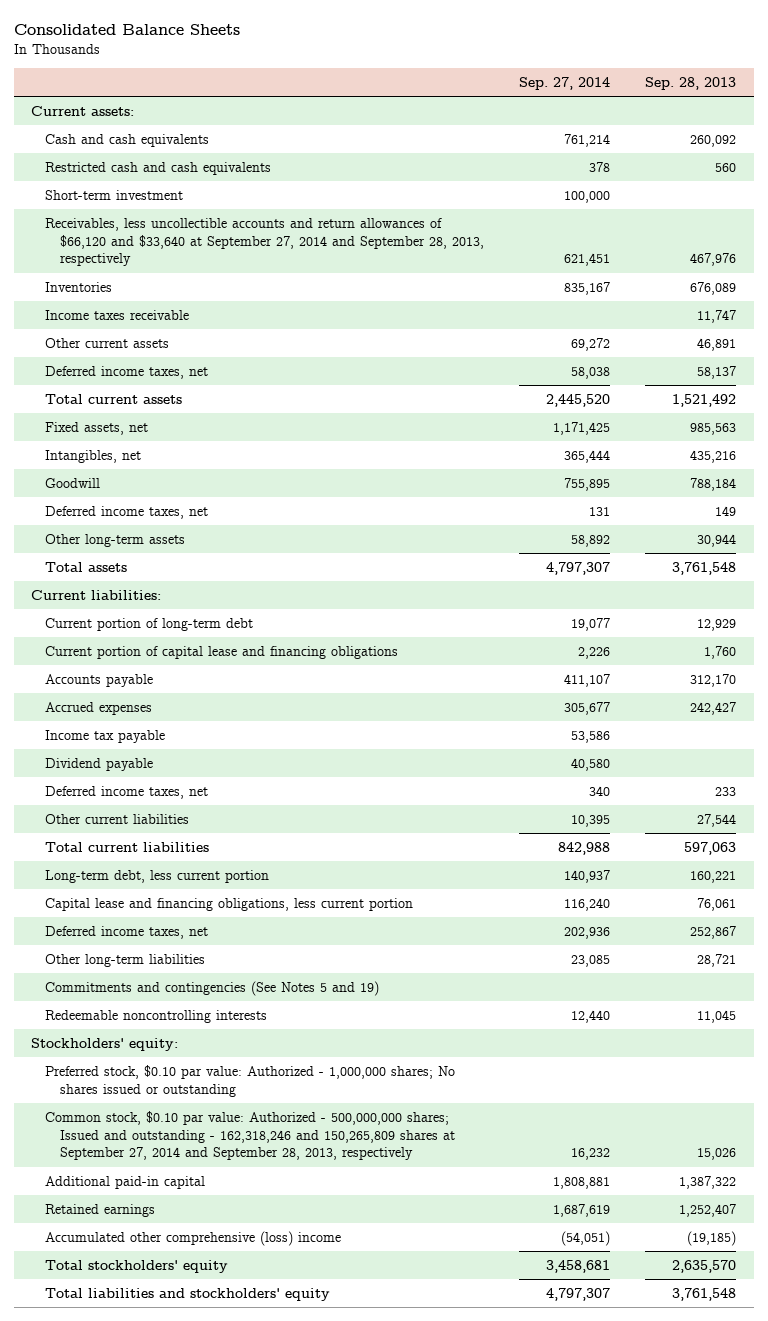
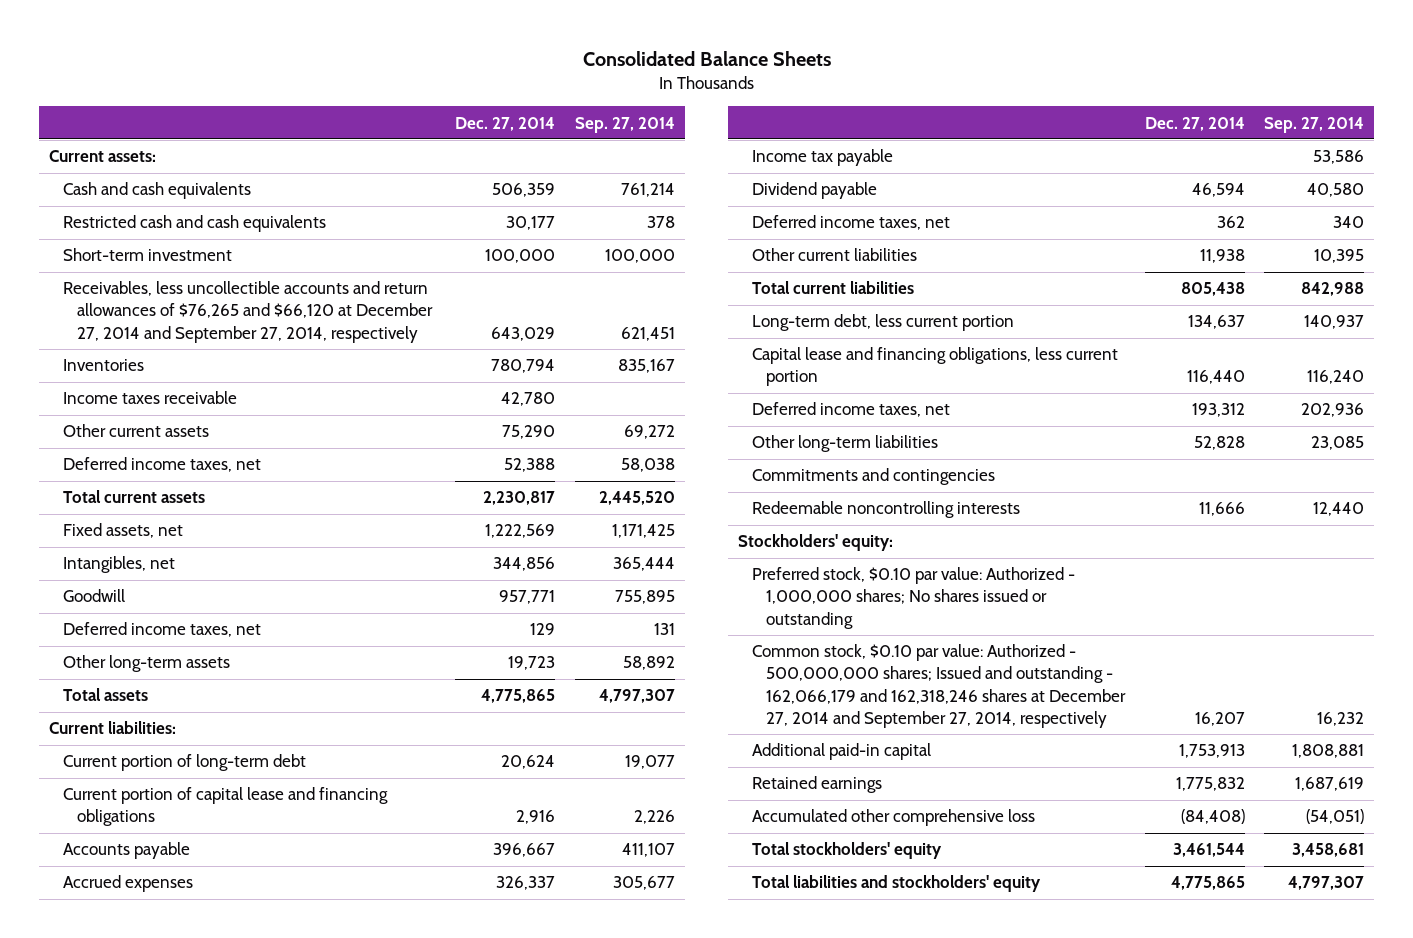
- | Sep. 27, 2014 | Sep. 28, 2013
+ | Dec. 27, 2014 | Sep. 27, 2014
- Receivables, less uncollectible accounts and return allowances of $66,120 and $33,640 at September 27, 2014 and September 28, 2013, respectively | 621,451 | 467,976
+ Receivables, less uncollectible accounts and return allowances of $76,265 and $66,120 at December 27, 2014 and September 27, 2014, respectively | 643,029 | 621,451
- Commitments and contingencies (See Notes 5 and 19)
+ Commitments and contingencies
- Common stock, $0.10 par value: Authorized - 500,000,000 shares; Issued and outstanding - 162,318,246 and 150,265,809 shares at September 27, 2014 and September 28, 2013, respectively | 16,232 | 15,026
+ Common stock, $0.10 par value: Authorized - 500,000,000 shares; Issued and outstanding - 162,066,179 and 162,318,246 shares at December 27, 2014 and September 27, 2014, respectively | 16,207 | 16,232
- Accumulated other comprehensive (loss) income | (54,051) | (19,185)
+ Accumulated other comprehensive loss | (84,408) | (54,051)

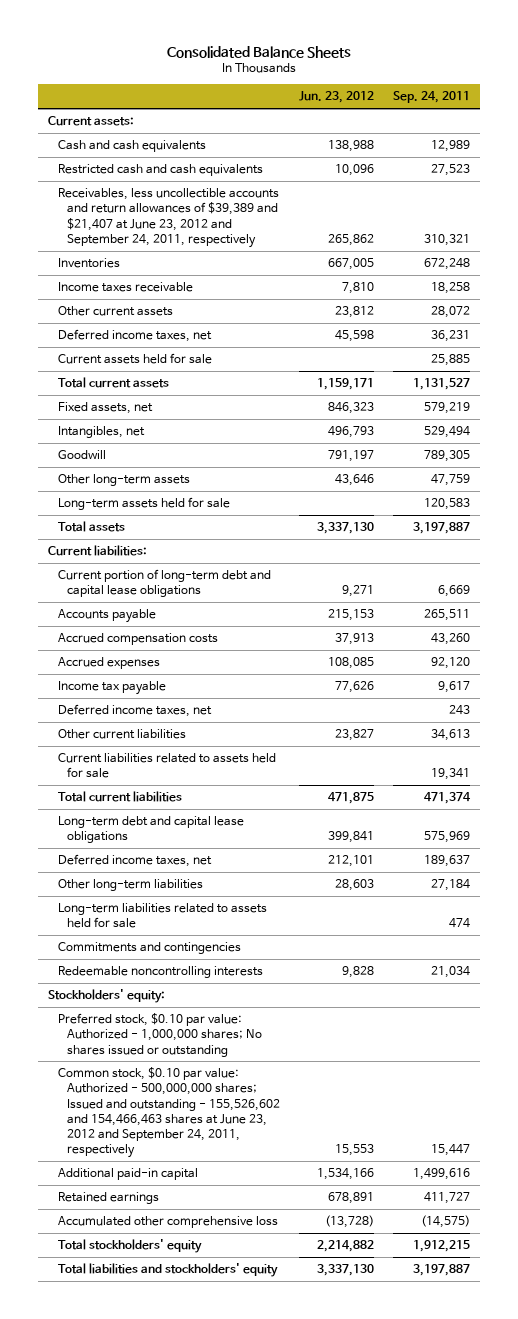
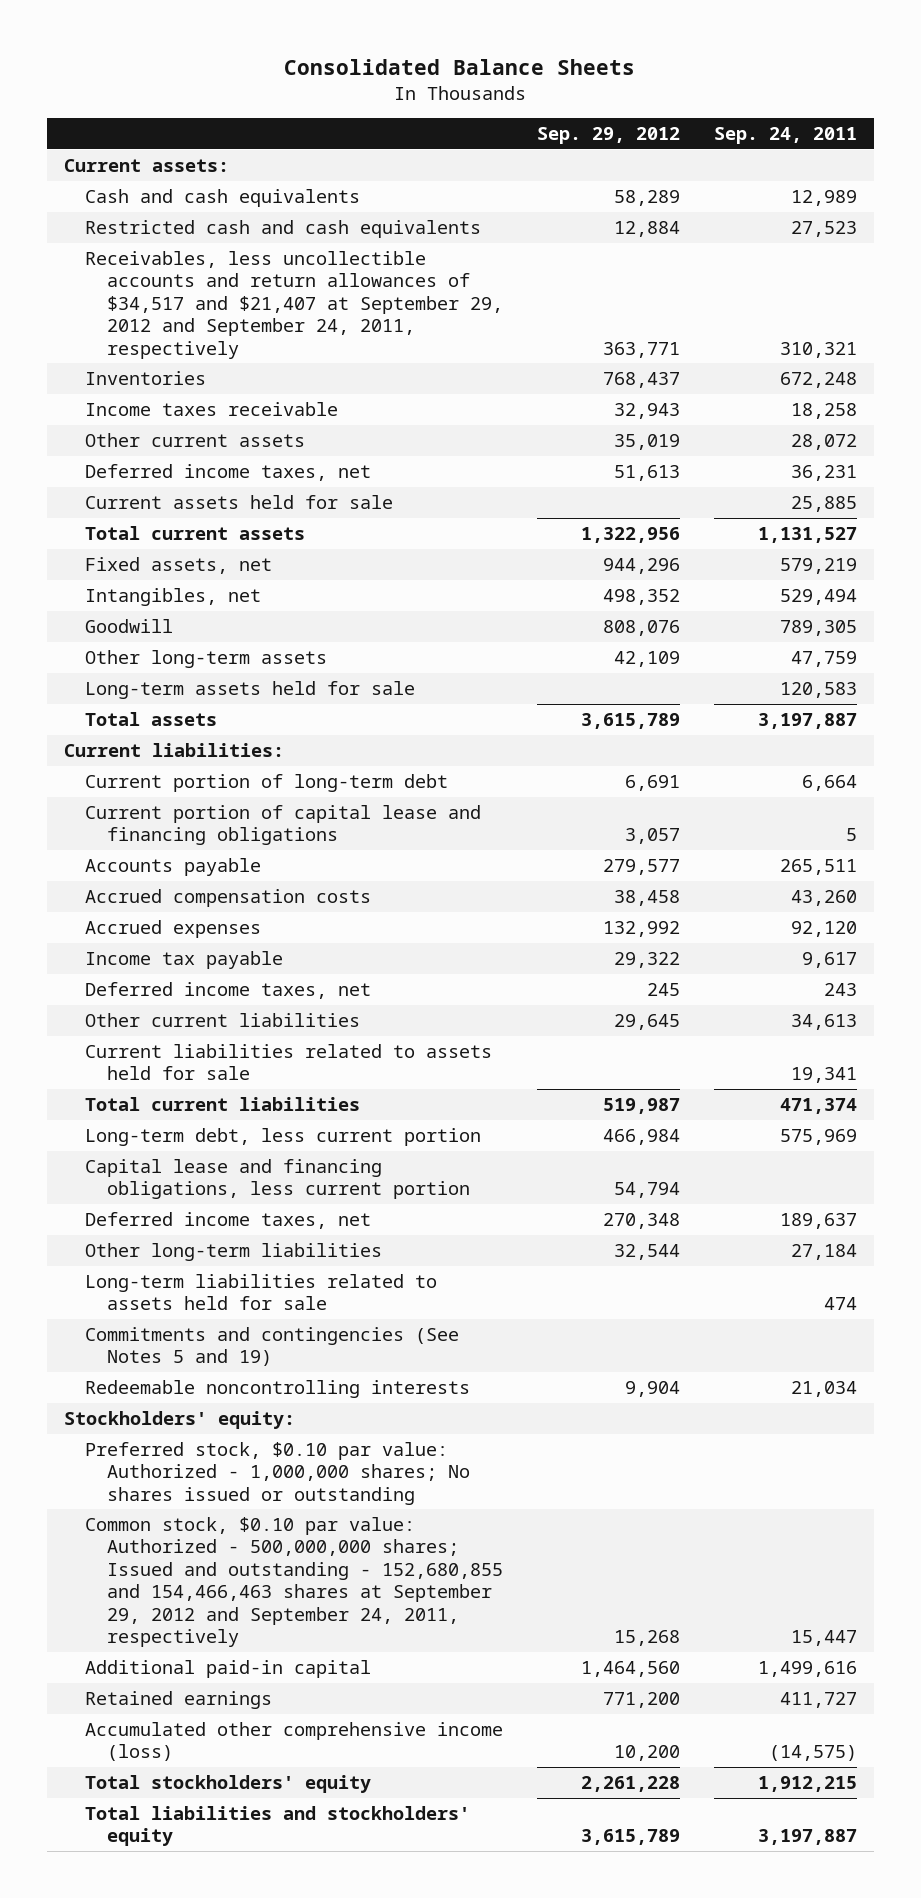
- | Jun. 23, 2012 | Sep. 24, 2011
+ | Sep. 29, 2012 | Sep. 24, 2011
- Receivables, less uncollectible accounts and return allowances of $39,389 and $21,407 at June 23, 2012 and September 24, 2011, respectively | 265,862 | 310,321
+ Receivables, less uncollectible accounts and return allowances of $34,517 and $21,407 at September 29, 2012 and September 24, 2011, respectively | 363,771 | 310,321
- Current portion of long-term debt and capital lease obligations | 9,271 | 6,669
+ Current portion of long-term debt | 6,691 | 6,664
+ Current portion of capital lease and financing obligations | 3,057 | 5
- Long-term debt and capital lease obligations | 399,841 | 575,969
+ Long-term debt, less current portion | 466,984 | 575,969
+ Capital lease and financing obligations, less current portion | 54,794 |
- Commitments and contingencies
+ Commitments and contingencies (See Notes 5 and 19)
- Common stock, $0.10 par value: Authorized - 500,000,000 shares; Issued and outstanding - 155,526,602 and 154,466,463 shares at June 23, 2012 and September 24, 2011, respectively | 15,553 | 15,447
+ Common stock, $0.10 par value: Authorized - 500,000,000 shares; Issued and outstanding - 152,680,855 and 154,466,463 shares at September 29, 2012 and September 24, 2011, respectively | 15,268 | 15,447
- Accumulated other comprehensive loss | (13,728) | (14,575)
+ Accumulated other comprehensive income (loss) | 10,200 | (14,575)

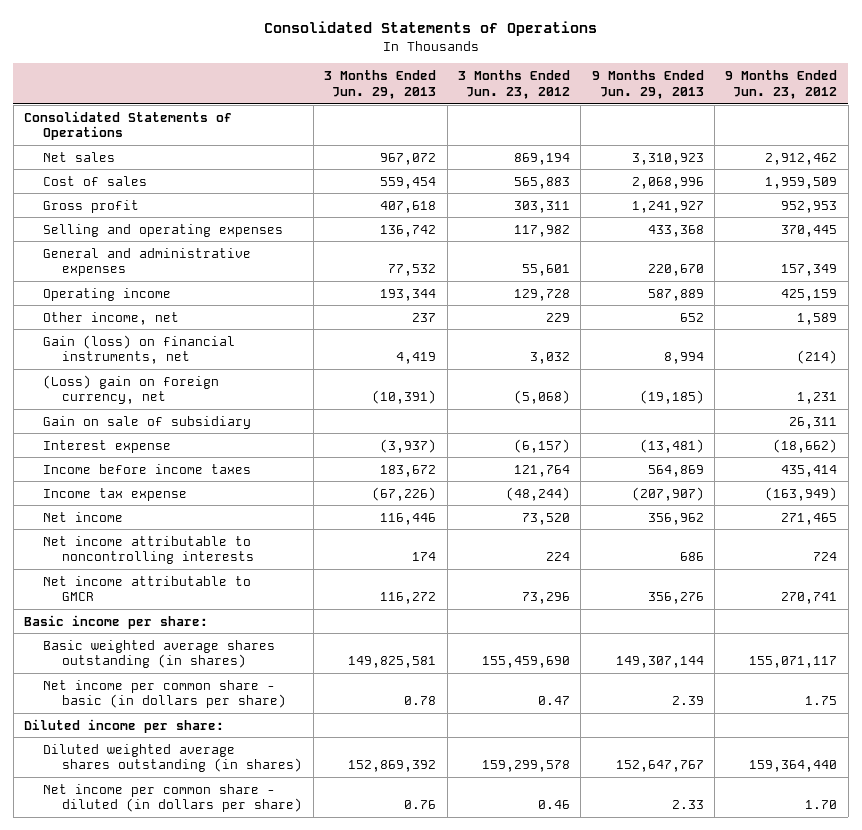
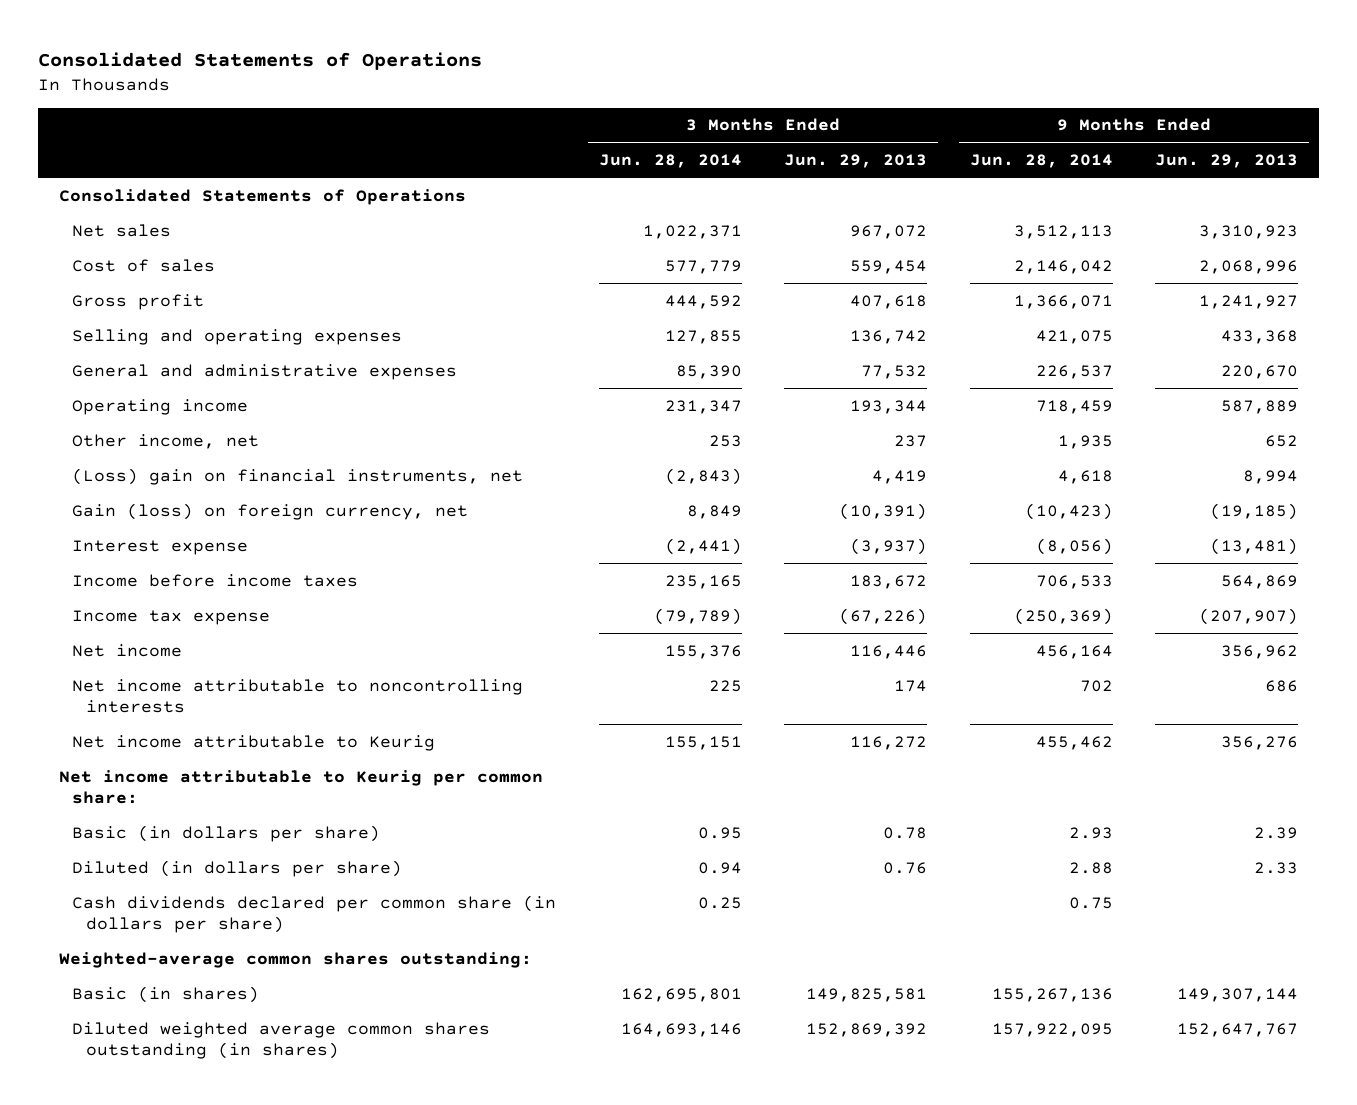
- | 3 Months Ended Jun. 29, 2013 | 3 Months Ended Jun. 23, 2012 | 9 Months Ended Jun. 29, 2013 | 9 Months Ended Jun. 23, 2012
+ | 3 Months Ended Jun. 28, 2014 | 3 Months Ended Jun. 29, 2013 | 9 Months Ended Jun. 28, 2014 | 9 Months Ended Jun. 29, 2013
- Gain (loss) on financial instruments, net | 4,419 | 3,032 | 8,994 | (214)
- (Loss) gain on foreign currency, net | (10,391) | (5,068) | (19,185) | 1,231
- Gain on sale of subsidiary | | | | 26,311
+ (Loss) gain on financial instruments, net | (2,843) | 4,419 | 4,618 | 8,994
+ Gain (loss) on foreign currency, net | 8,849 | (10,391) | (10,423) | (19,185)
- Net income attributable to GMCR | 116,272 | 73,296 | 356,276 | 270,741
- Basic income per share:
- Basic weighted average shares outstanding (in shares) | 149,825,581 | 155,459,690 | 149,307,144 | 155,071,117
- Net income per common share - basic (in dollars per share) | 0.78 | 0.47 | 2.39 | 1.75
- Diluted income per share:
- Diluted weighted average shares outstanding (in shares) | 152,869,392 | 159,299,578 | 152,647,767 | 159,364,440
- Net income per common share - diluted (in dollars per share) | 0.76 | 0.46 | 2.33 | 1.70
+ Net income attributable to Keurig | 155,151 | 116,272 | 455,462 | 356,276
+ Net income attributable to Keurig per common share:
+ Basic (in dollars per share) | 0.95 | 0.78 | 2.93 | 2.39
+ Diluted (in dollars per share) | 0.94 | 0.76 | 2.88 | 2.33
+ Cash dividends declared per common share (in dollars per share) | 0.25 | | 0.75 |
+ Weighted-average common shares outstanding:
+ Basic (in shares) | 162,695,801 | 149,825,581 | 155,267,136 | 149,307,144
+ Diluted weighted average common shares outstanding (in shares) | 164,693,146 | 152,869,392 | 157,922,095 | 152,647,767

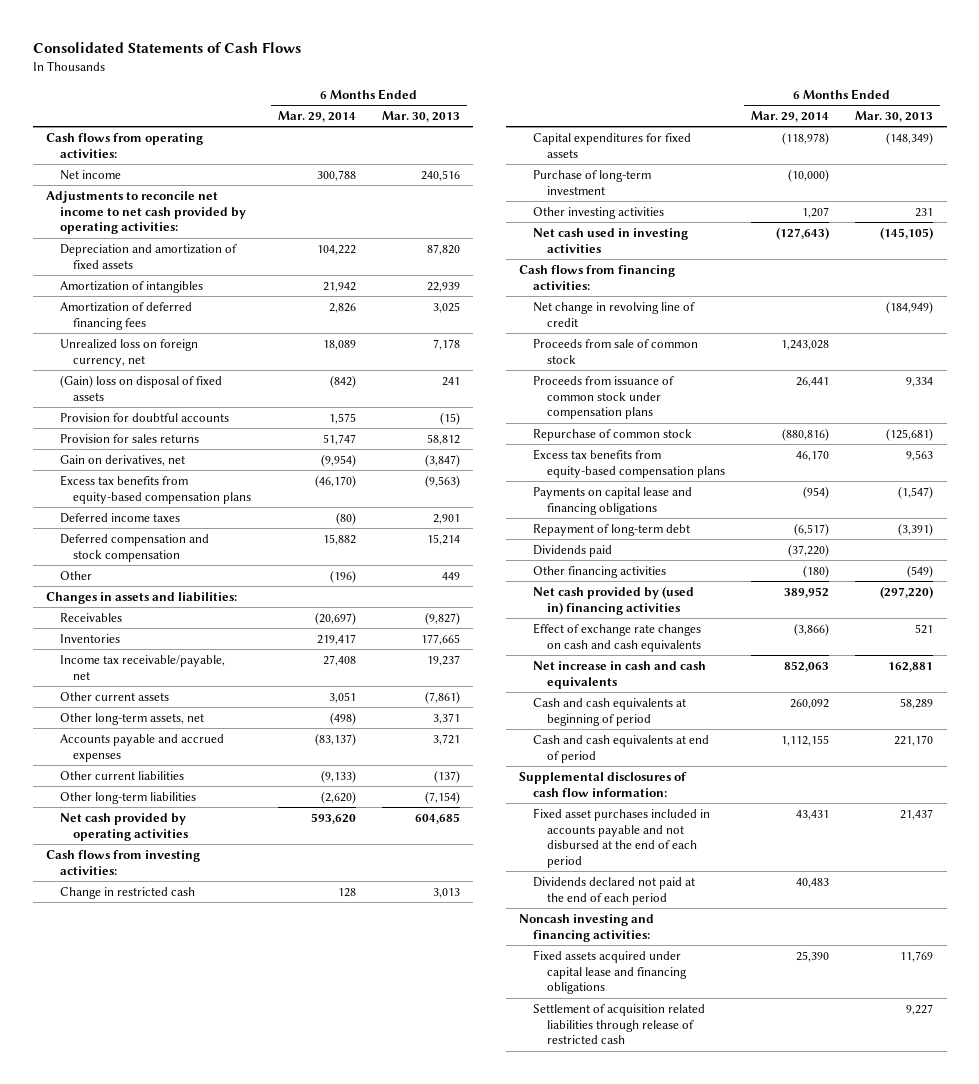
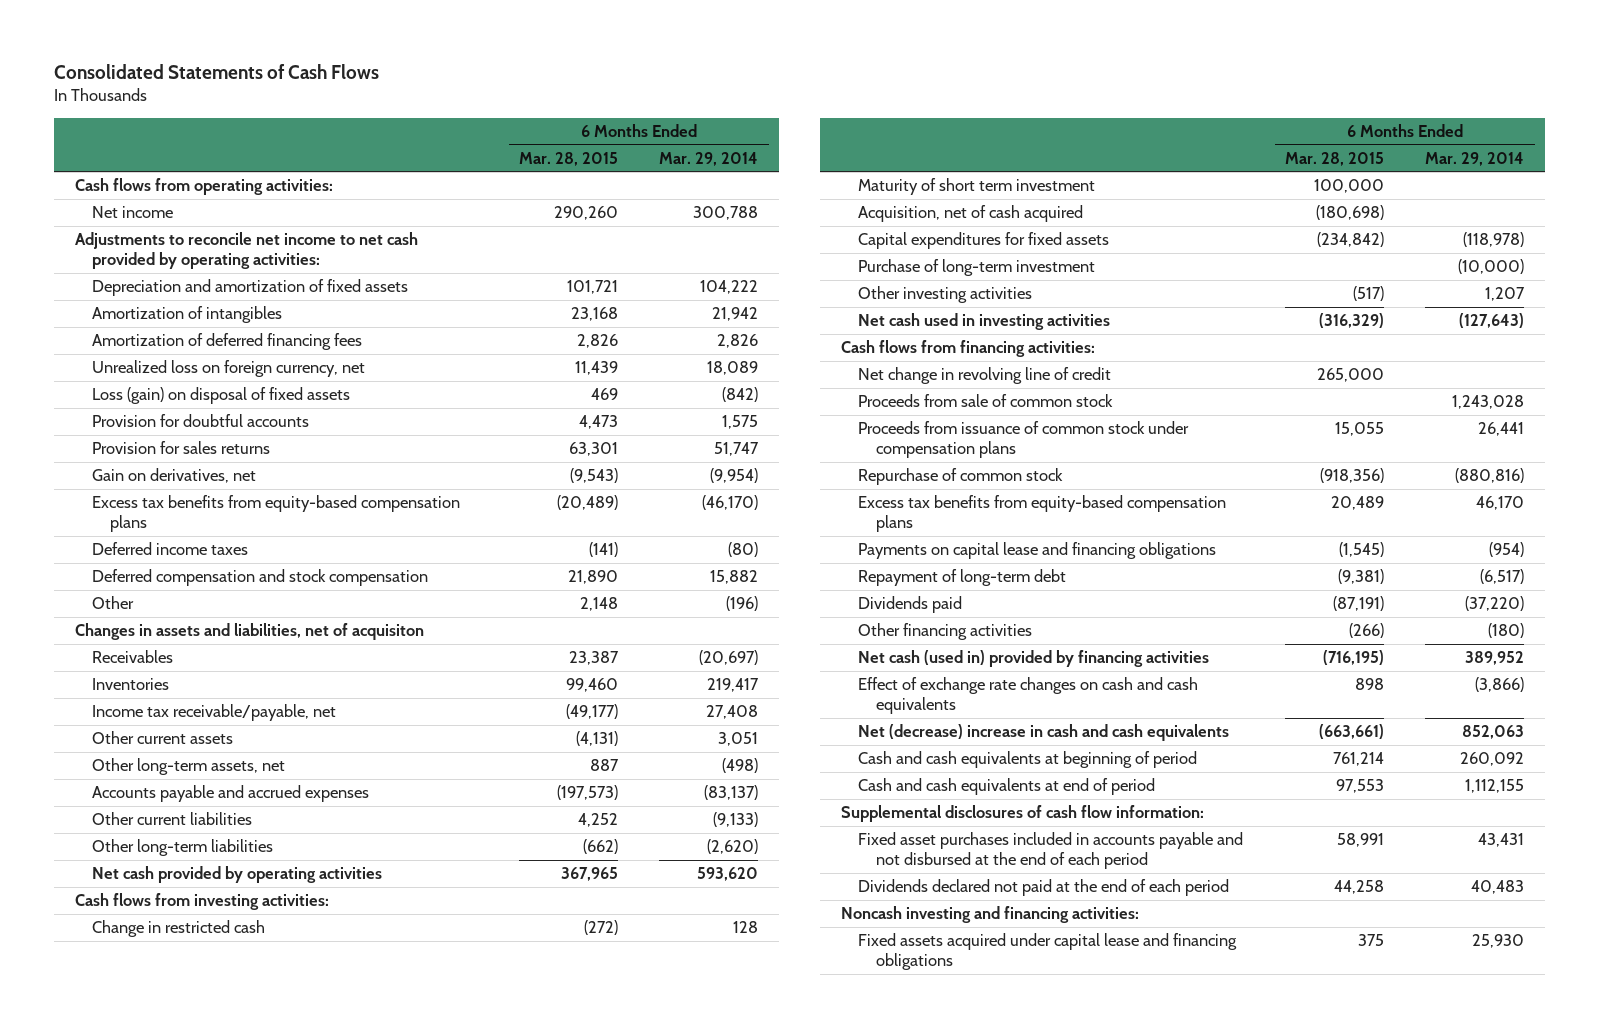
- | 6 Months Ended Mar. 29, 2014 | 6 Months Ended Mar. 30, 2013
+ | 6 Months Ended Mar. 28, 2015 | 6 Months Ended Mar. 29, 2014
- (Gain) loss on disposal of fixed assets | (842) | 241
+ Loss (gain) on disposal of fixed assets | 469 | (842)
- Changes in assets and liabilities:
+ Changes in assets and liabilities, net of acquisiton
+ Maturity of short term investment | 100,000 |
+ Acquisition, net of cash acquired | (180,698) |
- Net cash provided by (used in) financing activities | 389,952 | (297,220)
+ Net cash (used in) provided by financing activities | (716,195) | 389,952
- Net increase in cash and cash equivalents | 852,063 | 162,881
+ Net (decrease) increase in cash and cash equivalents | (663,661) | 852,063
- Fixed assets acquired under capital lease and financing obligations | 25,390 | 11,769
- Settlement of acquisition related liabilities through release of restricted cash | | 9,227
+ Fixed assets acquired under capital lease and financing obligations | 375 | 25,930

